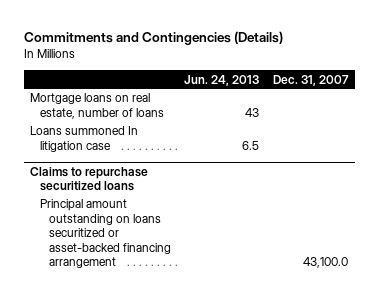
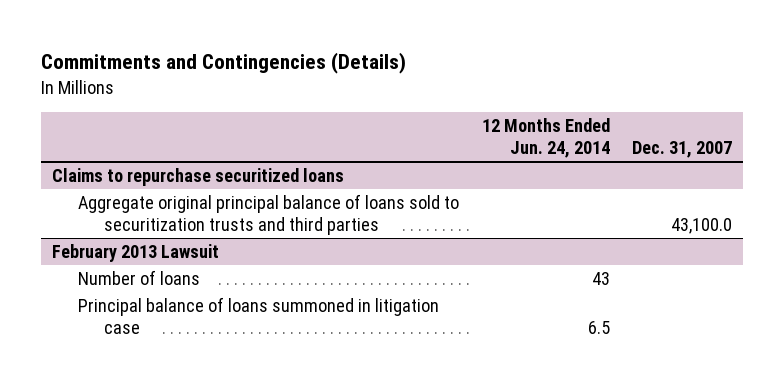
- | Jun. 24, 2013 | Dec. 31, 2007
+ | 12 Months Ended Jun. 24, 2014 | Dec. 31, 2007
- Mortgage loans on real estate, number of loans | 43 |
- Loans summoned In litigation case | 6.5 |
@ Claims to repurchase securitized loans
- Principal amount outstanding on loans securitized or asset-backed financing arrangement | | 43,100.0
+ Aggregate original principal balance of loans sold to securitization trusts and third parties | | 43,100.0
+ February 2013 Lawsuit
+ Number of loans | 43 |
+ Principal balance of loans summoned in litigation case | 6.5 |

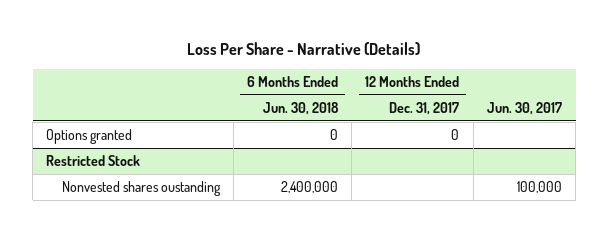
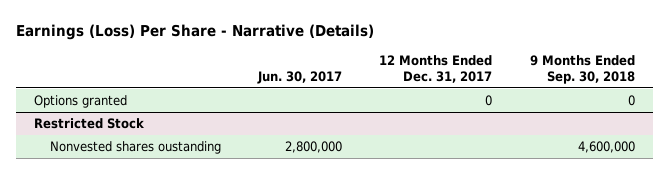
- Loss Per Share - Narrative (Details)
+ Earnings (Loss) Per Share - Narrative (Details)
- | 6 Months Ended Jun. 30, 2018 | 12 Months Ended Dec. 31, 2017 | Jun. 30, 2017
+ | Jun. 30, 2017 | 12 Months Ended Dec. 31, 2017 | 9 Months Ended Sep. 30, 2018
@ Restricted Stock
- Nonvested shares oustanding | 2,400,000 | | 100,000
+ Nonvested shares oustanding | 2,800,000 | | 4,600,000

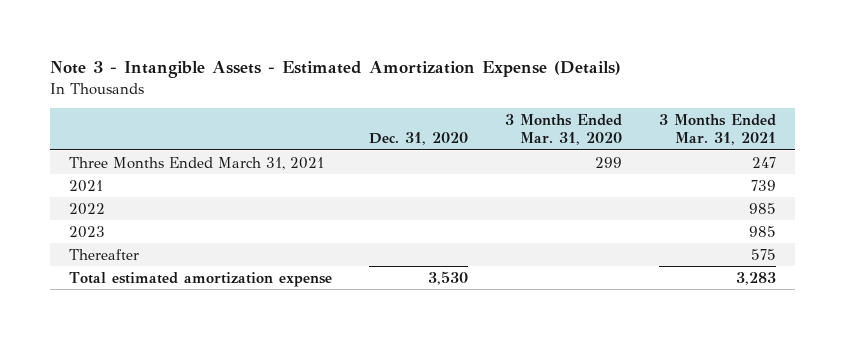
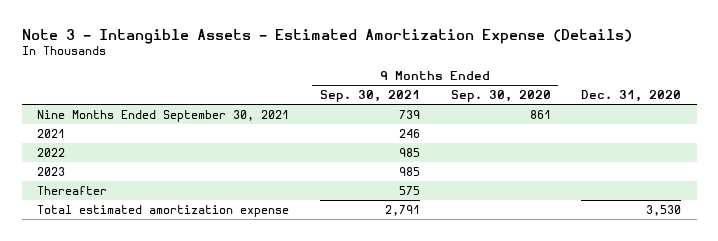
- | Dec. 31, 2020 | 3 Months Ended Mar. 31, 2020 | 3 Months Ended Mar. 31, 2021
+ | 9 Months Ended Sep. 30, 2021 | 9 Months Ended Sep. 30, 2020 | Dec. 31, 2020
- Three Months Ended March 31, 2021 | | 299 | 247
+ Nine Months Ended September 30, 2021 | 739 | 861 |

